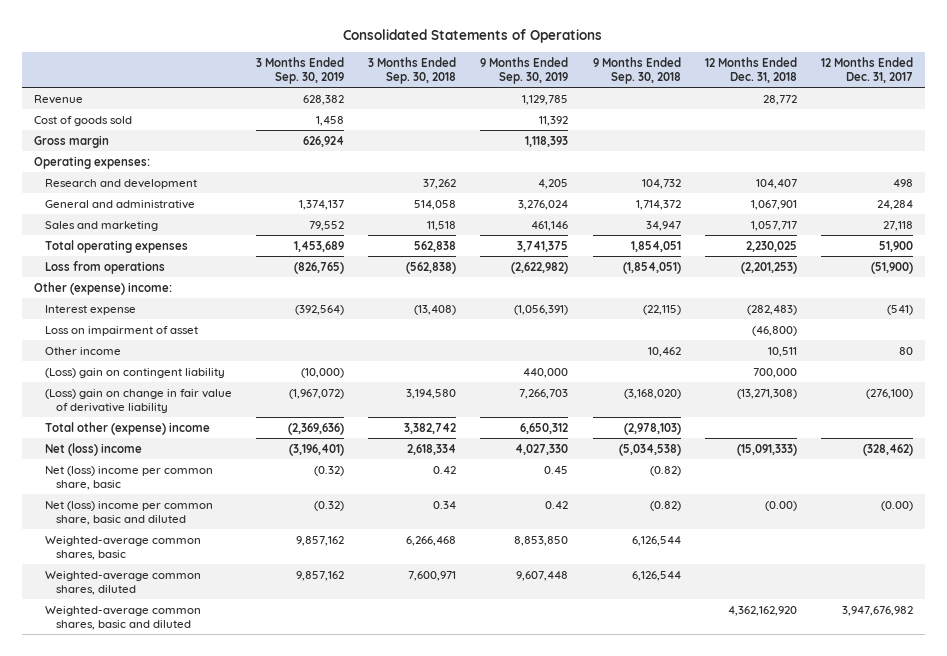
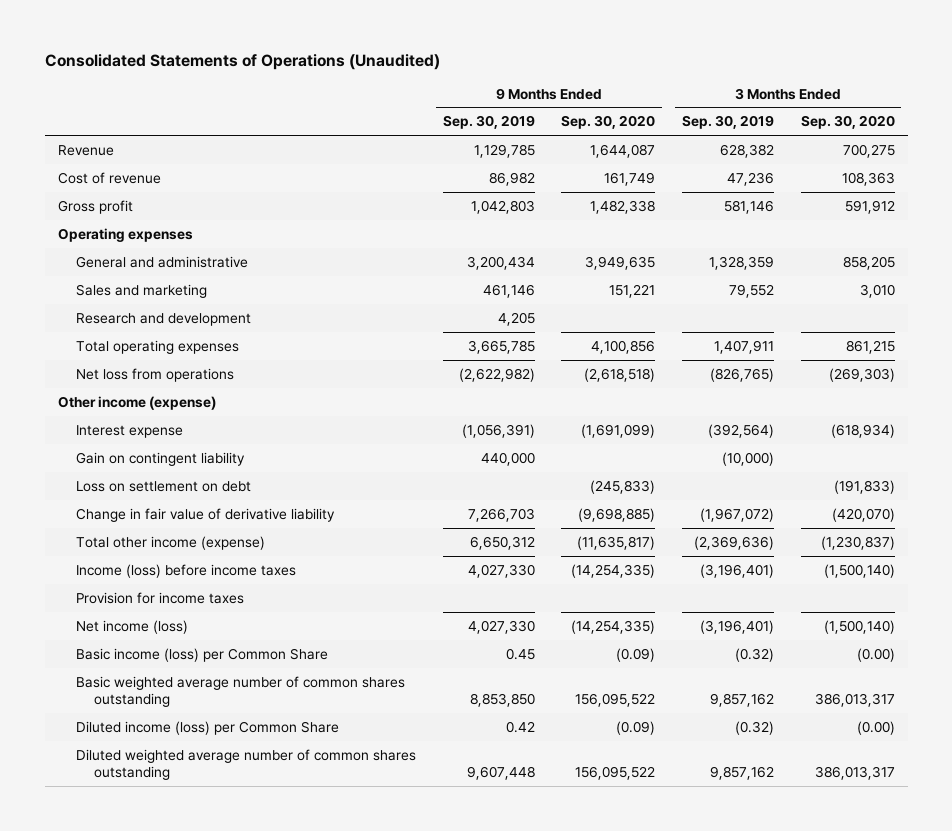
- Consolidated Statements of Operations
+ Consolidated Statements of Operations (Unaudited)
- | 3 Months Ended Sep. 30, 2019 | 3 Months Ended Sep. 30, 2018 | 9 Months Ended Sep. 30, 2019 | 9 Months Ended Sep. 30, 2018 | 12 Months Ended Dec. 31, 2018 | 12 Months Ended Dec. 31, 2017
+ | 9 Months Ended Sep. 30, 2019 | 9 Months Ended Sep. 30, 2020 | 3 Months Ended Sep. 30, 2019 | 3 Months Ended Sep. 30, 2020
- Cost of goods sold | 1,458 | | 11,392 | | |
- Gross margin | 626,924 | | 1,118,393 | | |
- Operating expenses:
- General and administrative | 1,374,137 | 514,058 | 3,276,024 | 1,714,372 | 1,067,901 | 24,284
+ Cost of revenue | 86,982 | 161,749 | 47,236 | 108,363
+ Gross profit | 1,042,803 | 1,482,338 | 581,146 | 591,912
+ Operating expenses
+ General and administrative | 3,200,434 | 3,949,635 | 1,328,359 | 858,205
- Total operating expenses | 1,453,689 | 562,838 | 3,741,375 | 1,854,051 | 2,230,025 | 51,900
- Loss from operations | (826,765) | (562,838) | (2,622,982) | (1,854,051) | (2,201,253) | (51,900)
- Other (expense) income:
moved down: Research and development | 4,205 | | |
+ Total operating expenses | 3,665,785 | 4,100,856 | 1,407,911 | 861,215
+ Net loss from operations | (2,622,982) | (2,618,518) | (826,765) | (269,303)
+ Other income (expense)
- Loss on impairment of asset | | | | | (46,800) |
- Other income | | | | 10,462 | 10,511 | 80
- (Loss) gain on contingent liability | (10,000) | | 440,000 | | 700,000 |
- (Loss) gain on change in fair value of derivative liability | (1,967,072) | 3,194,580 | 7,266,703 | (3,168,020) | (13,271,308) | (276,100)
- Total other (expense) income | (2,369,636) | 3,382,742 | 6,650,312 | (2,978,103) | |
- Net (loss) income | (3,196,401) | 2,618,334 | 4,027,330 | (5,034,538) | (15,091,333) | (328,462)
- Net (loss) income per common share, basic | (0.32) | 0.42 | 0.45 | (0.82) | |
- Net (loss) income per common share, basic and diluted | (0.32) | 0.34 | 0.42 | (0.82) | (0.00) | (0.00)
- Weighted-average common shares, basic | 9,857,162 | 6,266,468 | 8,853,850 | 6,126,544 | |
- Weighted-average common shares, diluted | 9,857,162 | 7,600,971 | 9,607,448 | 6,126,544 | |
- Weighted-average common shares, basic and diluted | | | | | 4,362,162,920 | 3,947,676,982
+ Gain on contingent liability | 440,000 | | (10,000) |
+ Loss on settlement on debt | | (245,833) | | (191,833)
+ Change in fair value of derivative liability | 7,266,703 | (9,698,885) | (1,967,072) | (420,070)
+ Total other income (expense) | 6,650,312 | (11,635,817) | (2,369,636) | (1,230,837)
+ Income (loss) before income taxes | 4,027,330 | (14,254,335) | (3,196,401) | (1,500,140)
+ Provision for income taxes
+ Net income (loss) | 4,027,330 | (14,254,335) | (3,196,401) | (1,500,140)
+ Basic income (loss) per Common Share | 0.45 | (0.09) | (0.32) | (0.00)
+ Basic weighted average number of common shares outstanding | 8,853,850 | 156,095,522 | 9,857,162 | 386,013,317
+ Diluted income (loss) per Common Share | 0.42 | (0.09) | (0.32) | (0.00)
+ Diluted weighted average number of common shares outstanding | 9,607,448 | 156,095,522 | 9,857,162 | 386,013,317

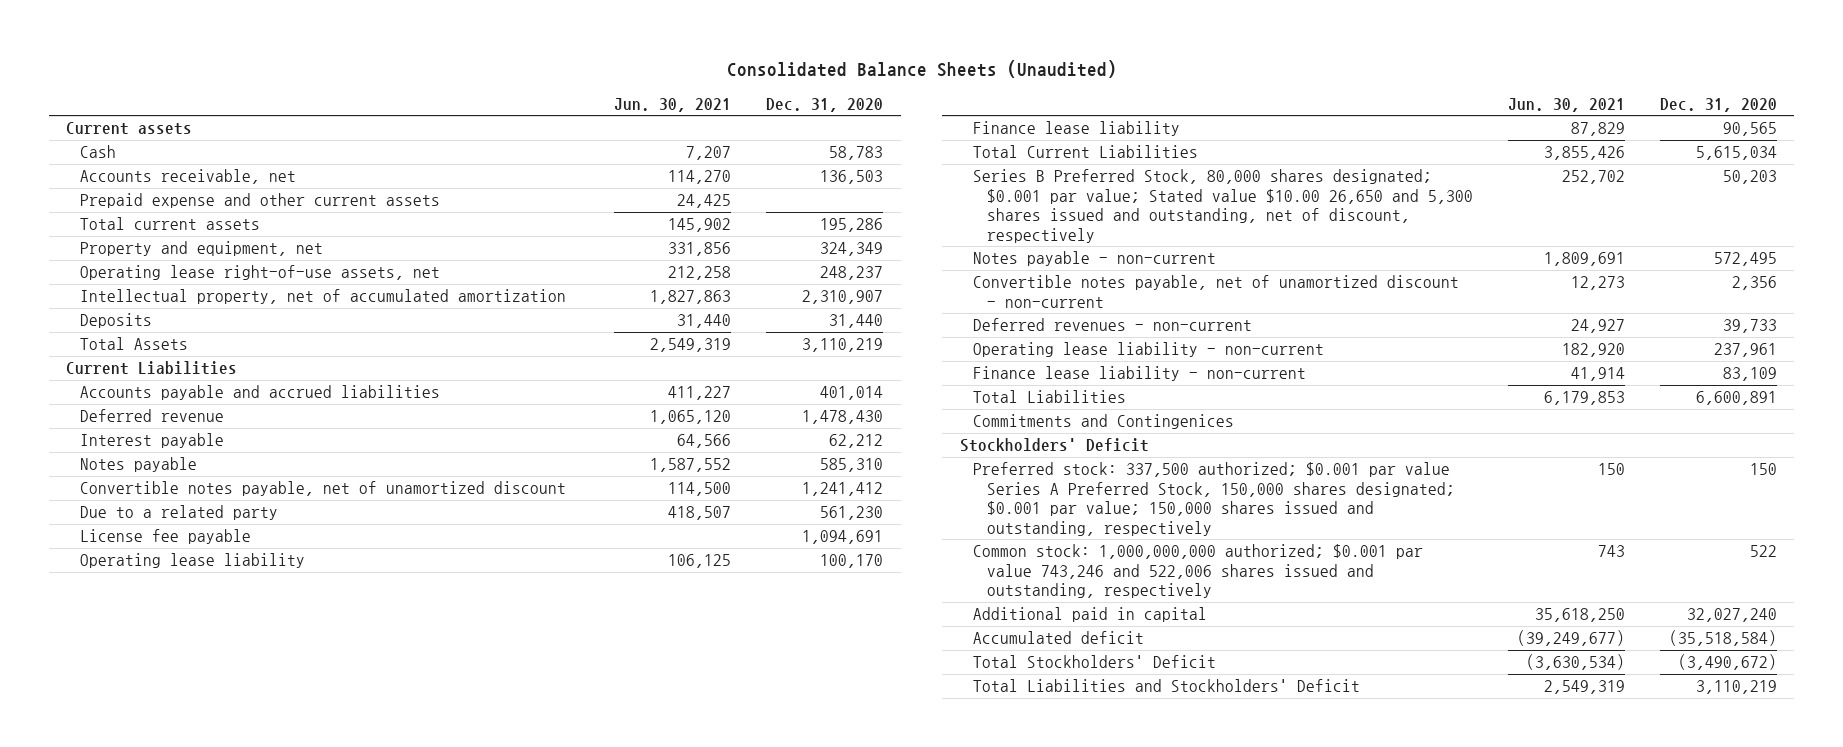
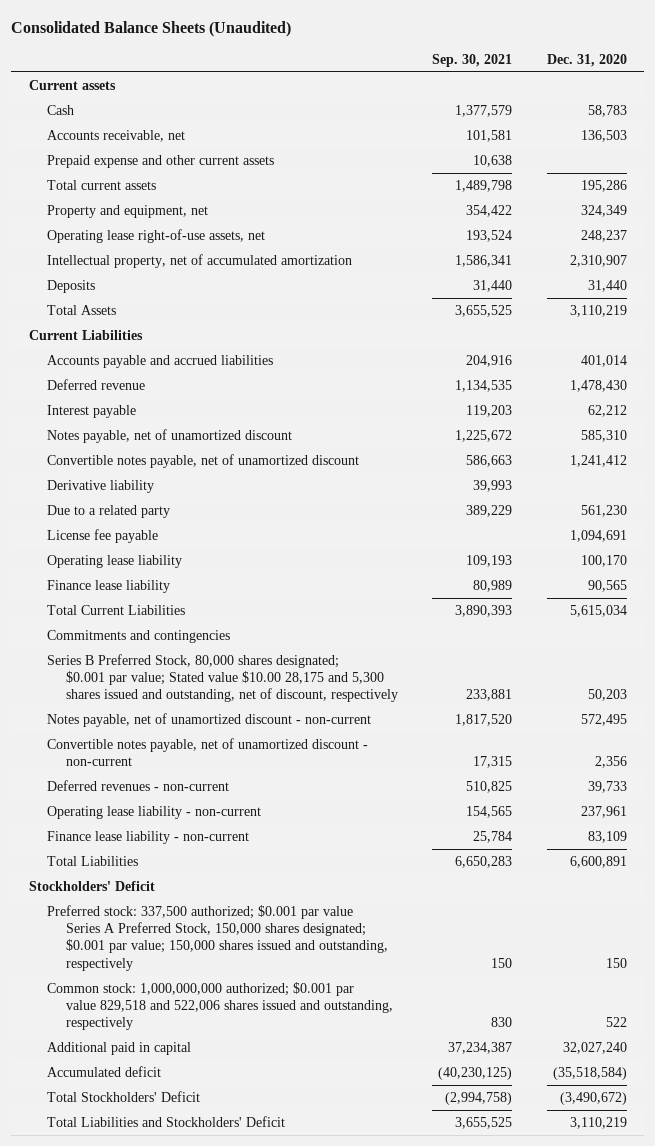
- | Jun. 30, 2021 | Dec. 31, 2020
+ | Sep. 30, 2021 | Dec. 31, 2020
- Notes payable | 1,587,552 | 585,310
+ Notes payable, net of unamortized discount | 1,225,672 | 585,310
+ Derivative liability | 39,993 |
- Series B Preferred Stock, 80,000 shares designated; $0.001 par value; Stated value $10.00 26,650 and 5,300 shares issued and outstanding, net of discount, respectively | 252,702 | 50,203
- Notes payable - non-current | 1,809,691 | 572,495
+ Commitments and contingencies
+ Series B Preferred Stock, 80,000 shares designated; $0.001 par value; Stated value $10.00 28,175 and 5,300 shares issued and outstanding, net of discount, respectively | 233,881 | 50,203
+ Notes payable, net of unamortized discount - non-current | 1,817,520 | 572,495
- Commitments and Contingenices
- Common stock: 1,000,000,000 authorized; $0.001 par value 743,246 and 522,006 shares issued and outstanding, respectively | 743 | 522
+ Common stock: 1,000,000,000 authorized; $0.001 par value 829,518 and 522,006 shares issued and outstanding, respectively | 830 | 522

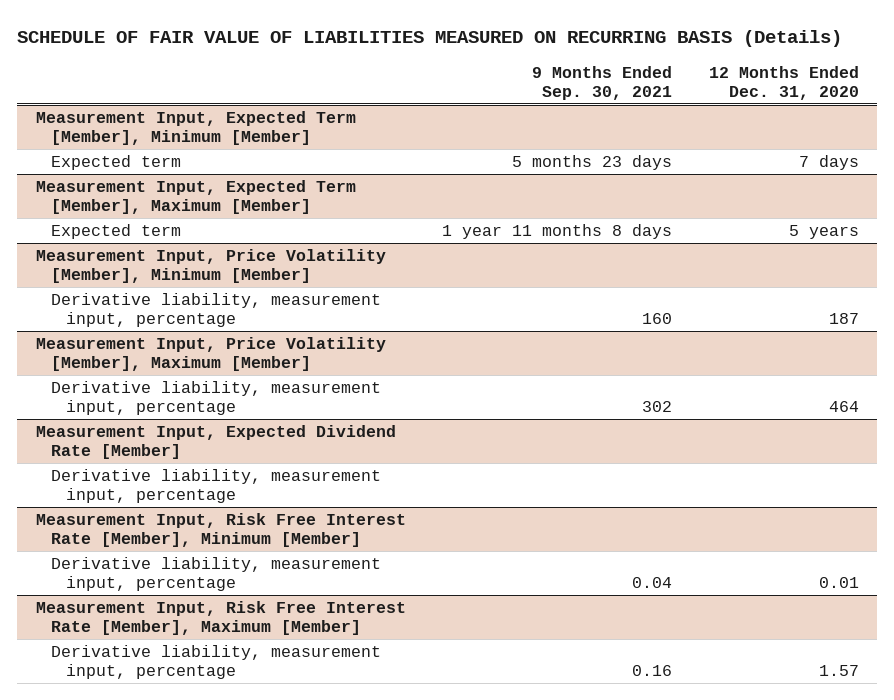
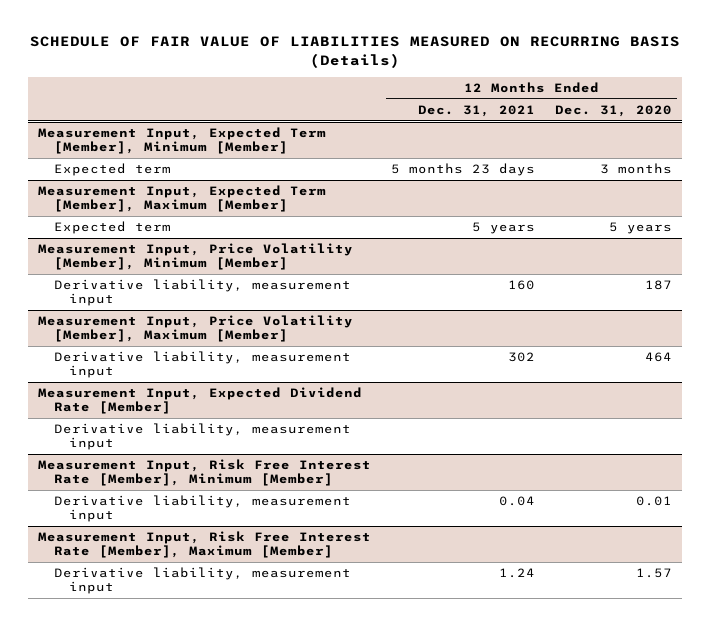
- | 9 Months Ended Sep. 30, 2021 | 12 Months Ended Dec. 31, 2020
+ | 12 Months Ended Dec. 31, 2021 | 12 Months Ended Dec. 31, 2020
@ Measurement Input, Expected Term [Member], Minimum [Member]
- Expected term | 5 months 23 days | 7 days
+ Expected term | 5 months 23 days | 3 months
@ Measurement Input, Price Volatility [Member], Minimum [Member]
- Derivative liability, measurement input, percentage | 160 | 187
+ Derivative liability, measurement input | 160 | 187
@ Measurement Input, Price Volatility [Member], Maximum [Member]
- Derivative liability, measurement input, percentage | 302 | 464
+ Derivative liability, measurement input | 302 | 464
@ Measurement Input, Expected Dividend Rate [Member]
- Derivative liability, measurement input, percentage
+ Derivative liability, measurement input
@ Measurement Input, Risk Free Interest Rate [Member], Minimum [Member]
- Derivative liability, measurement input, percentage | 0.04 | 0.01
+ Derivative liability, measurement input | 0.04 | 0.01
@ Measurement Input, Risk Free Interest Rate [Member], Maximum [Member]
- Derivative liability, measurement input, percentage | 0.16 | 1.57
+ Derivative liability, measurement input | 1.24 | 1.57

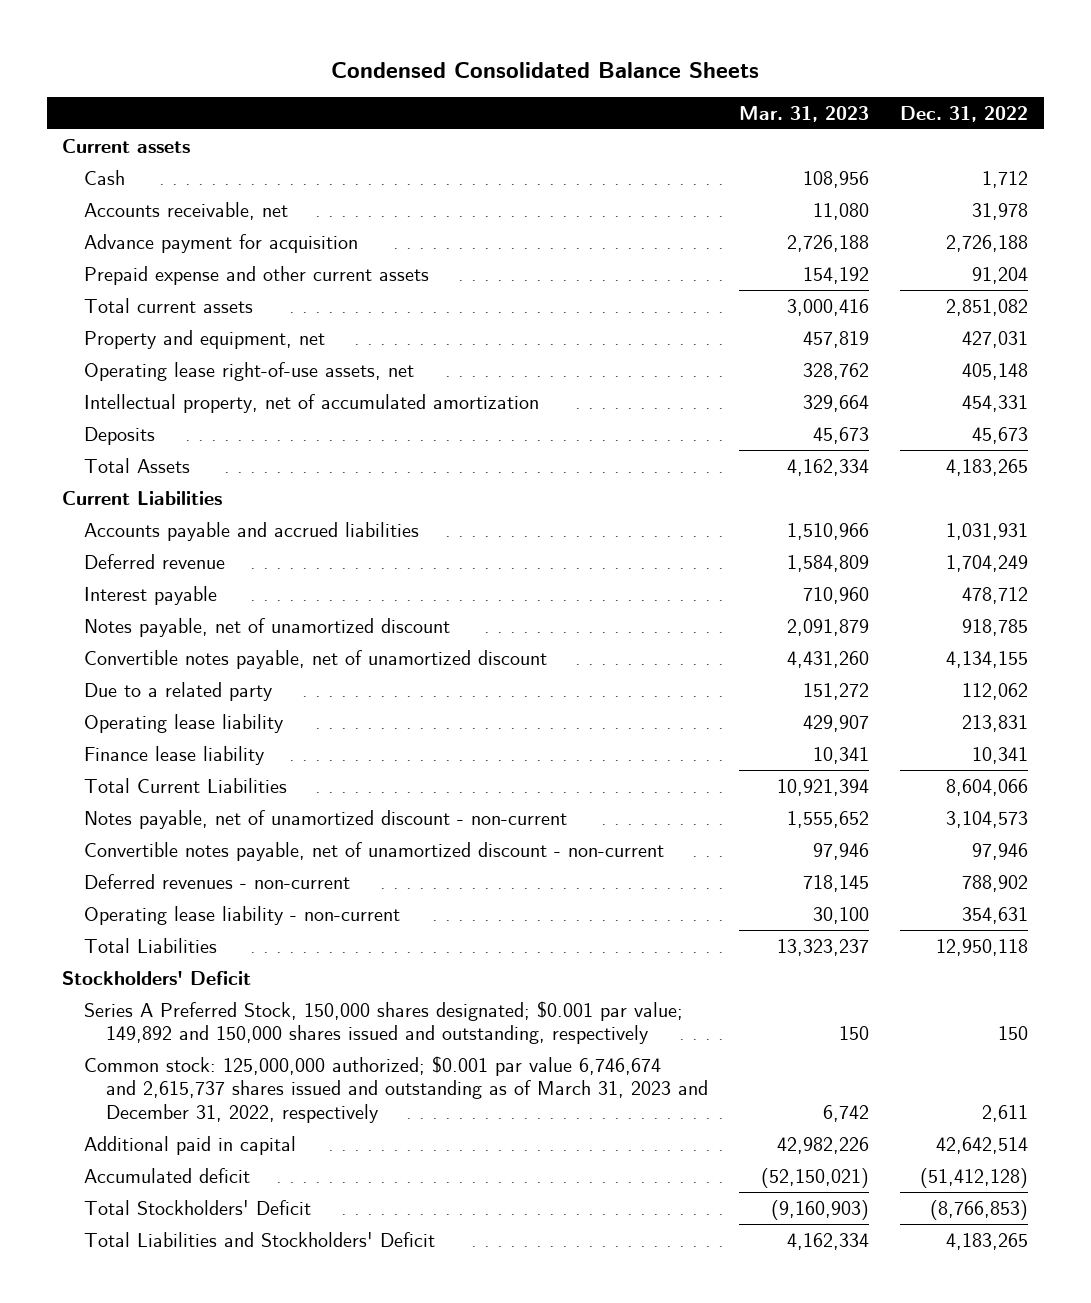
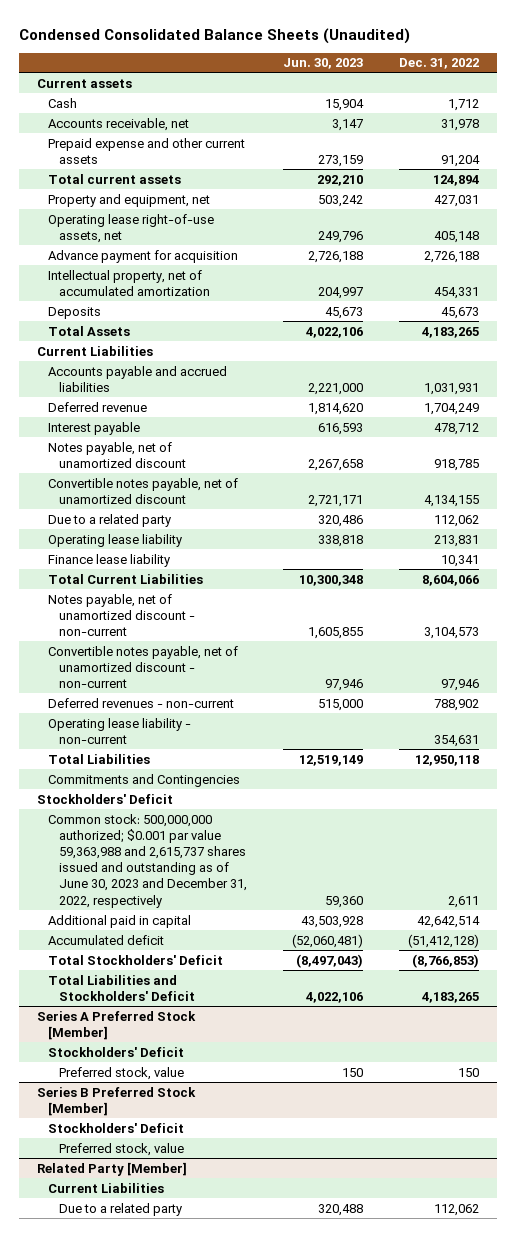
- Condensed Consolidated Balance Sheets
+ Condensed Consolidated Balance Sheets (Unaudited)
- | Mar. 31, 2023 | Dec. 31, 2022
+ | Jun. 30, 2023 | Dec. 31, 2022
- Total current assets | 3,000,416 | 2,851,082
+ Total current assets | 292,210 | 124,894
moved down: Advance payment for acquisition | 2,726,188 | 2,726,188
+ Commitments and Contingencies
- Series A Preferred Stock, 150,000 shares designated; $0.001 par value; 149,892 and 150,000 shares issued and outstanding, respectively | 150 | 150
- Common stock: 125,000,000 authorized; $0.001 par value 6,746,674 and 2,615,737 shares issued and outstanding as of March 31, 2023 and December 31, 2022, respectively | 6,742 | 2,611
+ Common stock: 500,000,000 authorized; $0.001 par value 59,363,988 and 2,615,737 shares issued and outstanding as of June 30, 2023 and December 31, 2022, respectively | 59,360 | 2,611
+ Series A Preferred Stock [Member]
+ Stockholders' Deficit
+ Preferred stock, value | 150 | 150
+ Series B Preferred Stock [Member]
+ Stockholders' Deficit
+ Preferred stock, value
+ Related Party [Member]
+ Current Liabilities
+ Due to a related party | 320,488 | 112,062

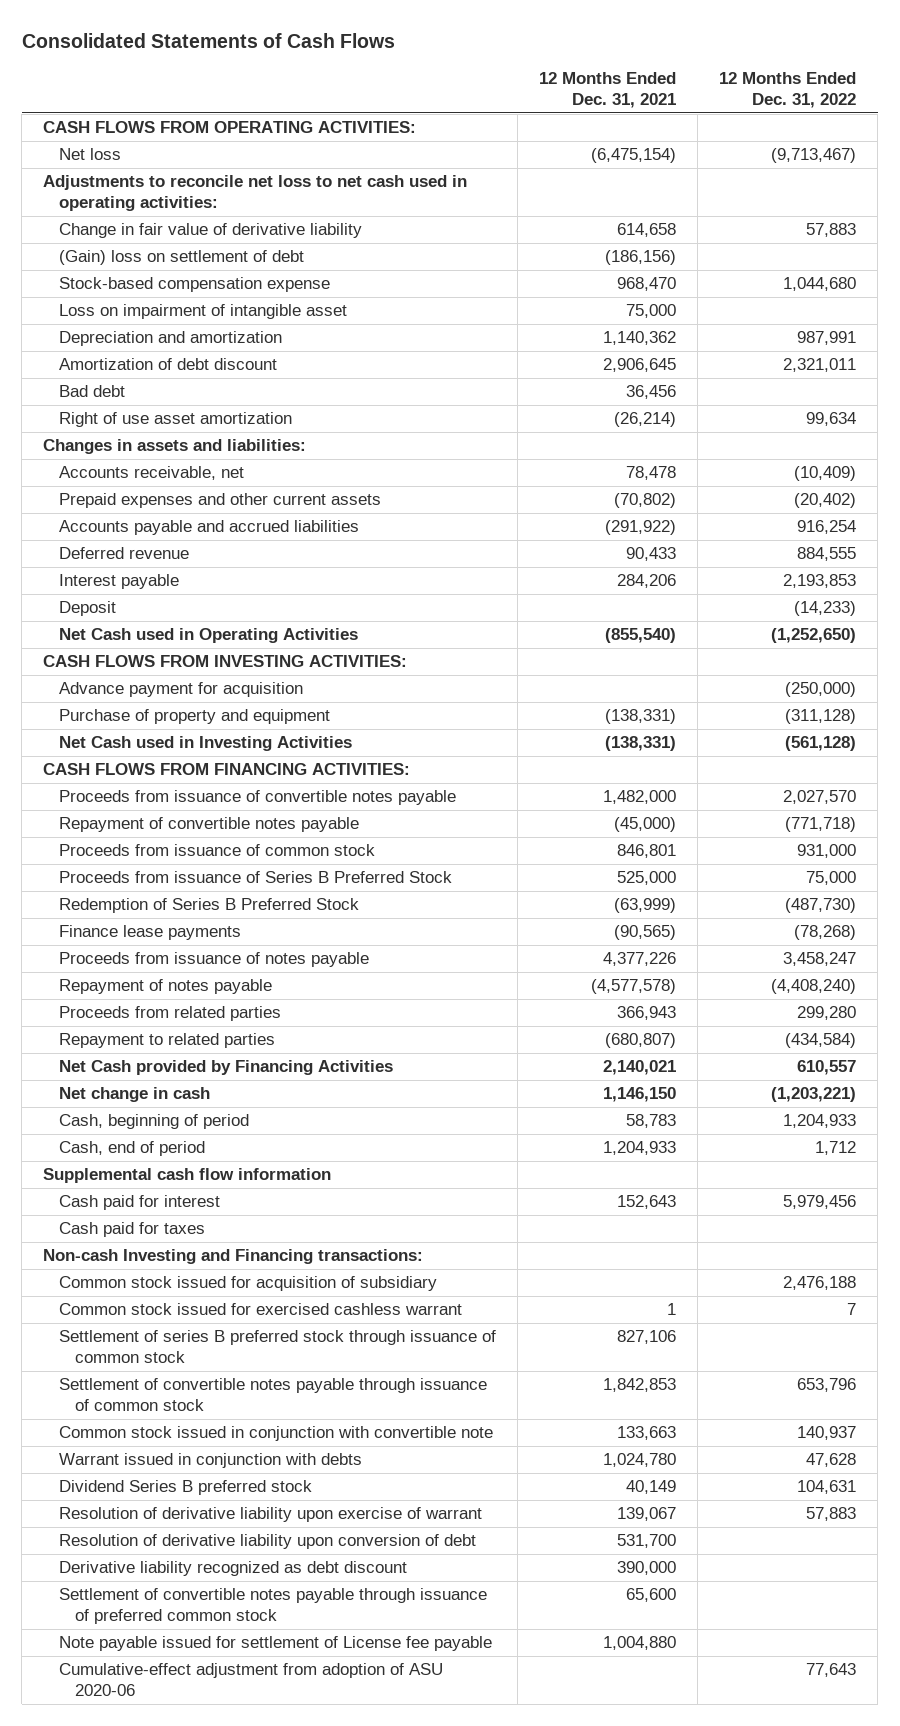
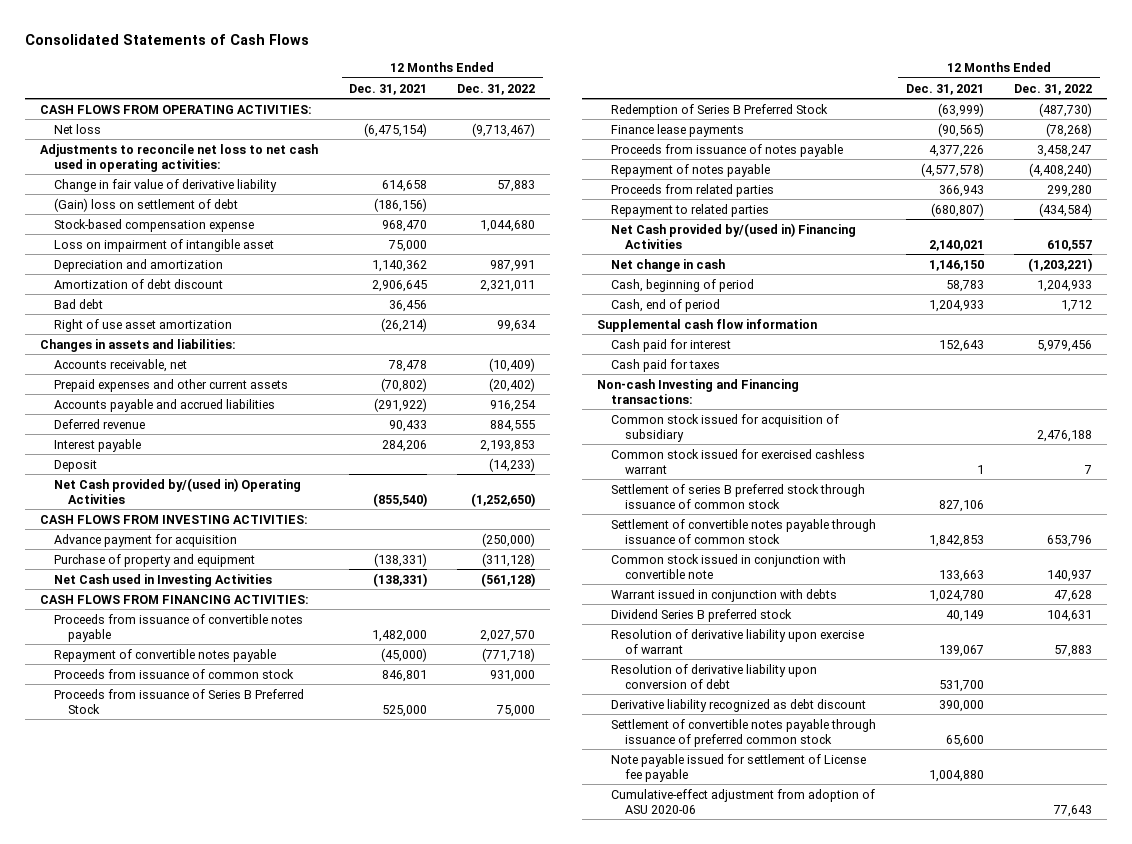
- Net Cash used in Operating Activities | (855,540) | (1,252,650)
+ Net Cash provided by/(used in) Operating Activities | (855,540) | (1,252,650)
- Net Cash provided by Financing Activities | 2,140,021 | 610,557
+ Net Cash provided by/(used in) Financing Activities | 2,140,021 | 610,557

